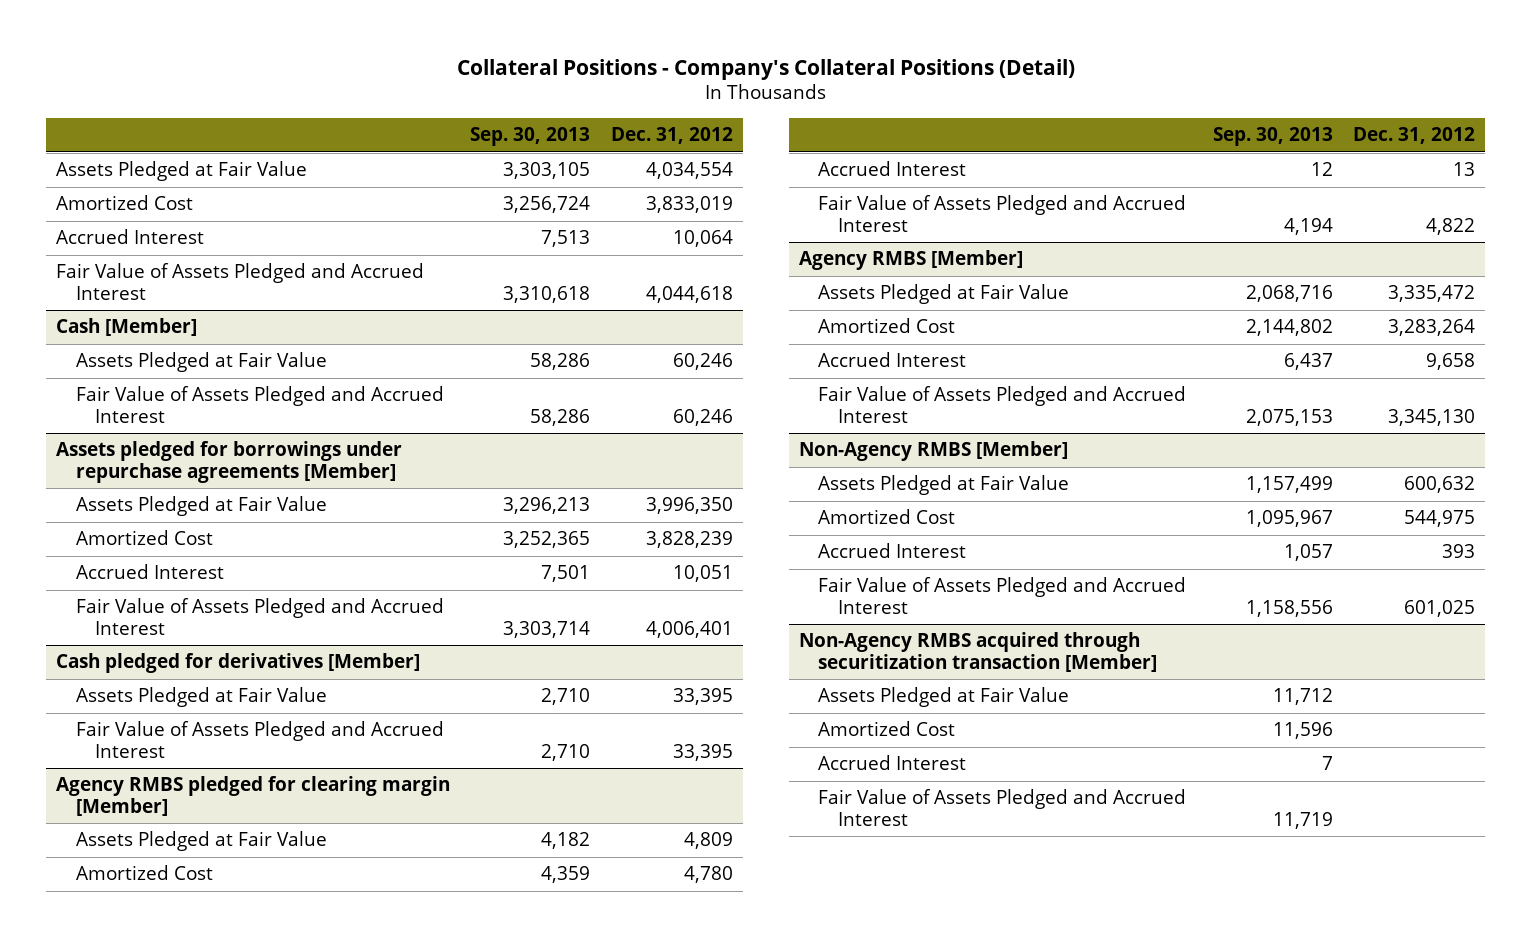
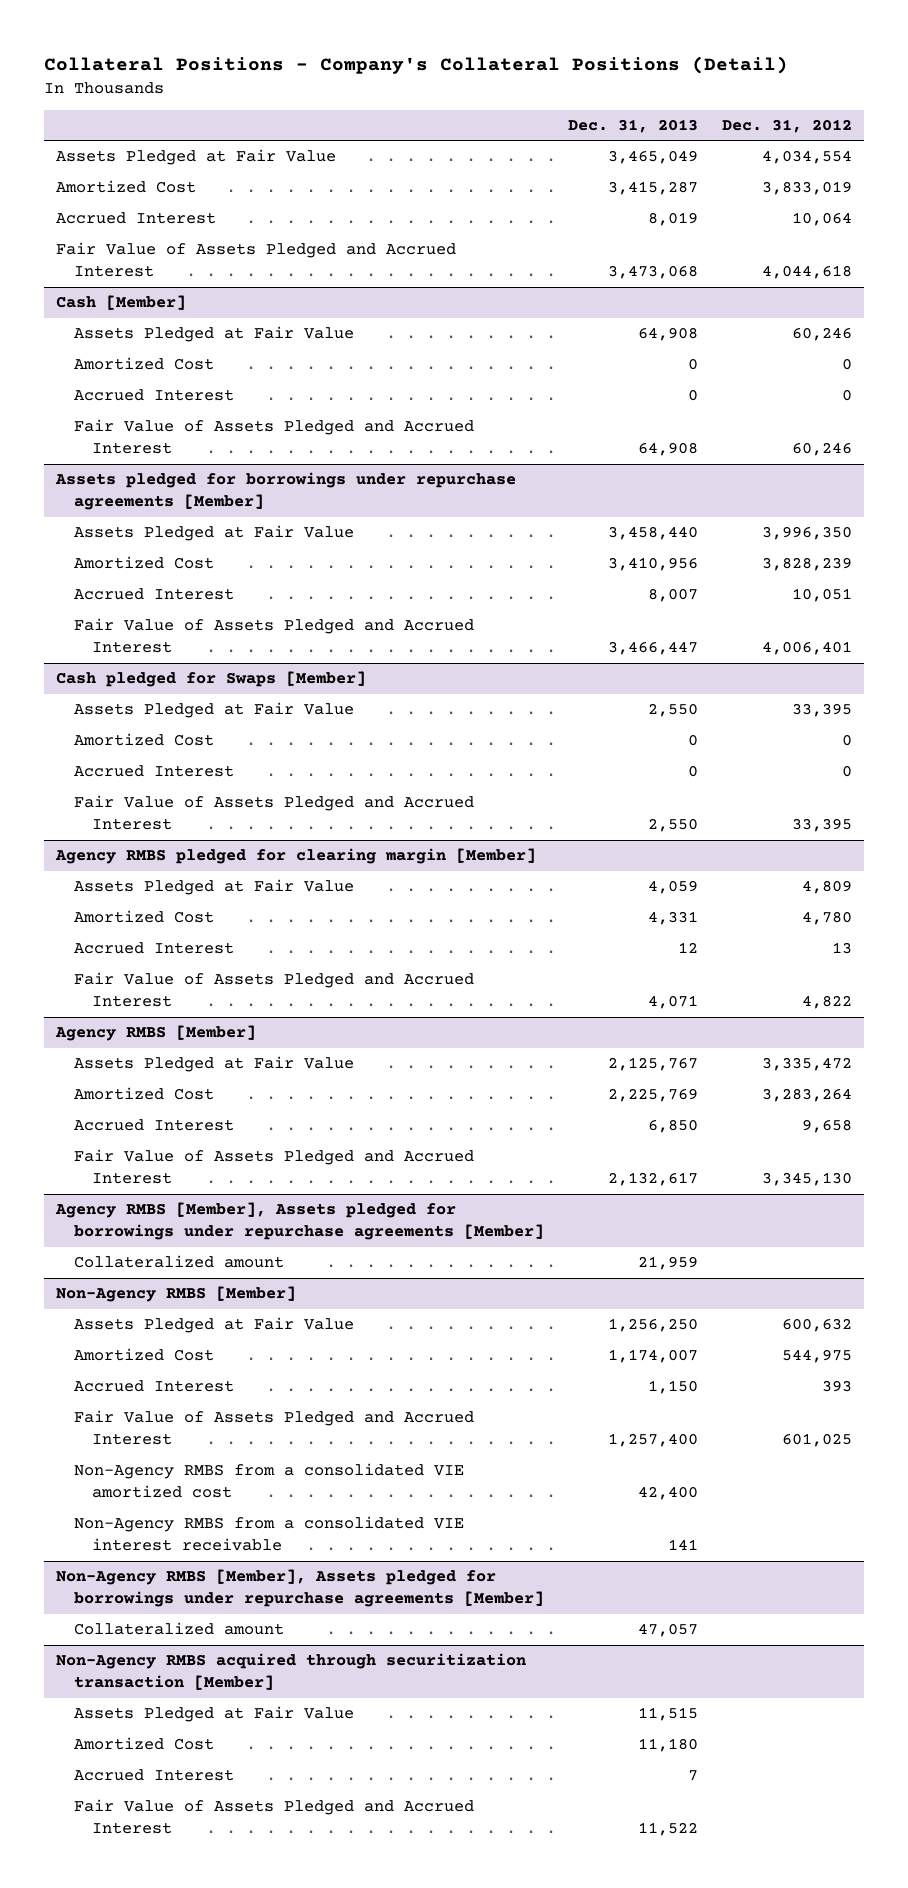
- | Sep. 30, 2013 | Dec. 31, 2012
+ | Dec. 31, 2013 | Dec. 31, 2012
@ Cash [Member]
+ Amortized Cost | 0 | 0
+ Accrued Interest | 0 | 0
- Cash pledged for derivatives [Member]
+ Cash pledged for Swaps [Member]
+ Amortized Cost | 0 | 0
+ Accrued Interest | 0 | 0
+ Agency RMBS [Member], Assets pledged for borrowings under repurchase agreements [Member]
+ Collateralized amount | 21,959 |
@ Non-Agency RMBS [Member]
+ Non-Agency RMBS from a consolidated VIE amortized cost | 42,400 |
+ Non-Agency RMBS from a consolidated VIE interest receivable | 141 |
+ Non-Agency RMBS [Member], Assets pledged for borrowings under repurchase agreements [Member]
+ Collateralized amount | 47,057 |

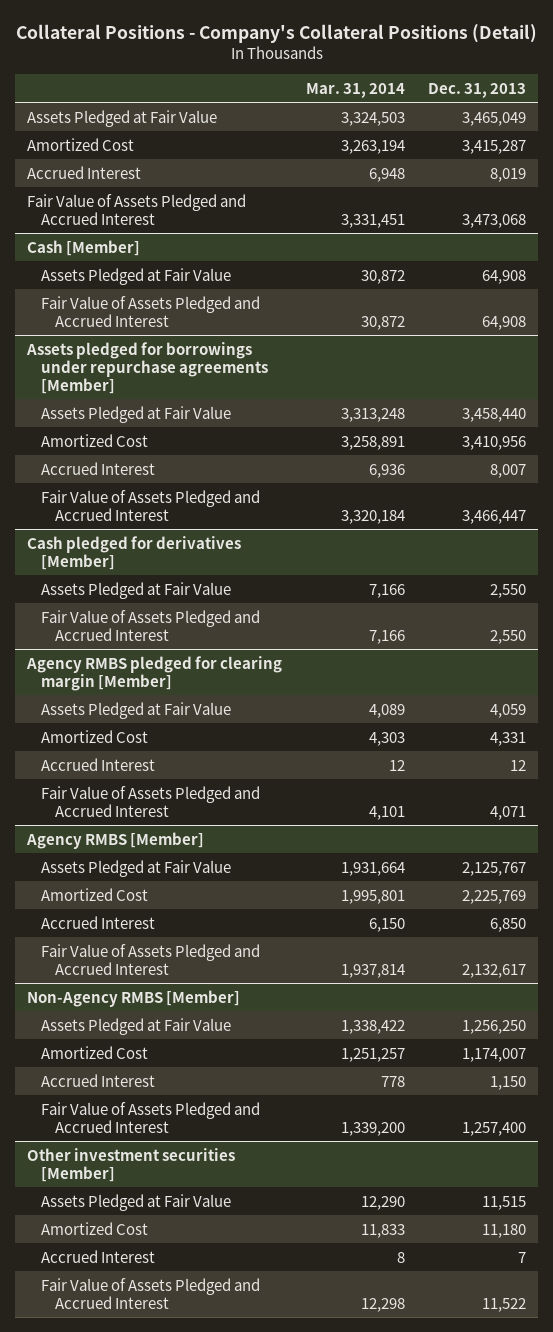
- | Dec. 31, 2013 | Dec. 31, 2012
+ | Mar. 31, 2014 | Dec. 31, 2013
@ Cash [Member]
- Amortized Cost | 0 | 0
- Accrued Interest | 0 | 0
- Cash pledged for Swaps [Member]
+ Cash pledged for derivatives [Member]
- Amortized Cost | 0 | 0
- Accrued Interest | 0 | 0
- Agency RMBS [Member], Assets pledged for borrowings under repurchase agreements [Member]
- Collateralized amount | 21,959 |
@ Non-Agency RMBS [Member]
- Non-Agency RMBS from a consolidated VIE amortized cost | 42,400 |
- Non-Agency RMBS from a consolidated VIE interest receivable | 141 |
- Non-Agency RMBS [Member], Assets pledged for borrowings under repurchase agreements [Member]
- Collateralized amount | 47,057 |
- Non-Agency RMBS acquired through securitization transaction [Member]
+ Other investment securities [Member]

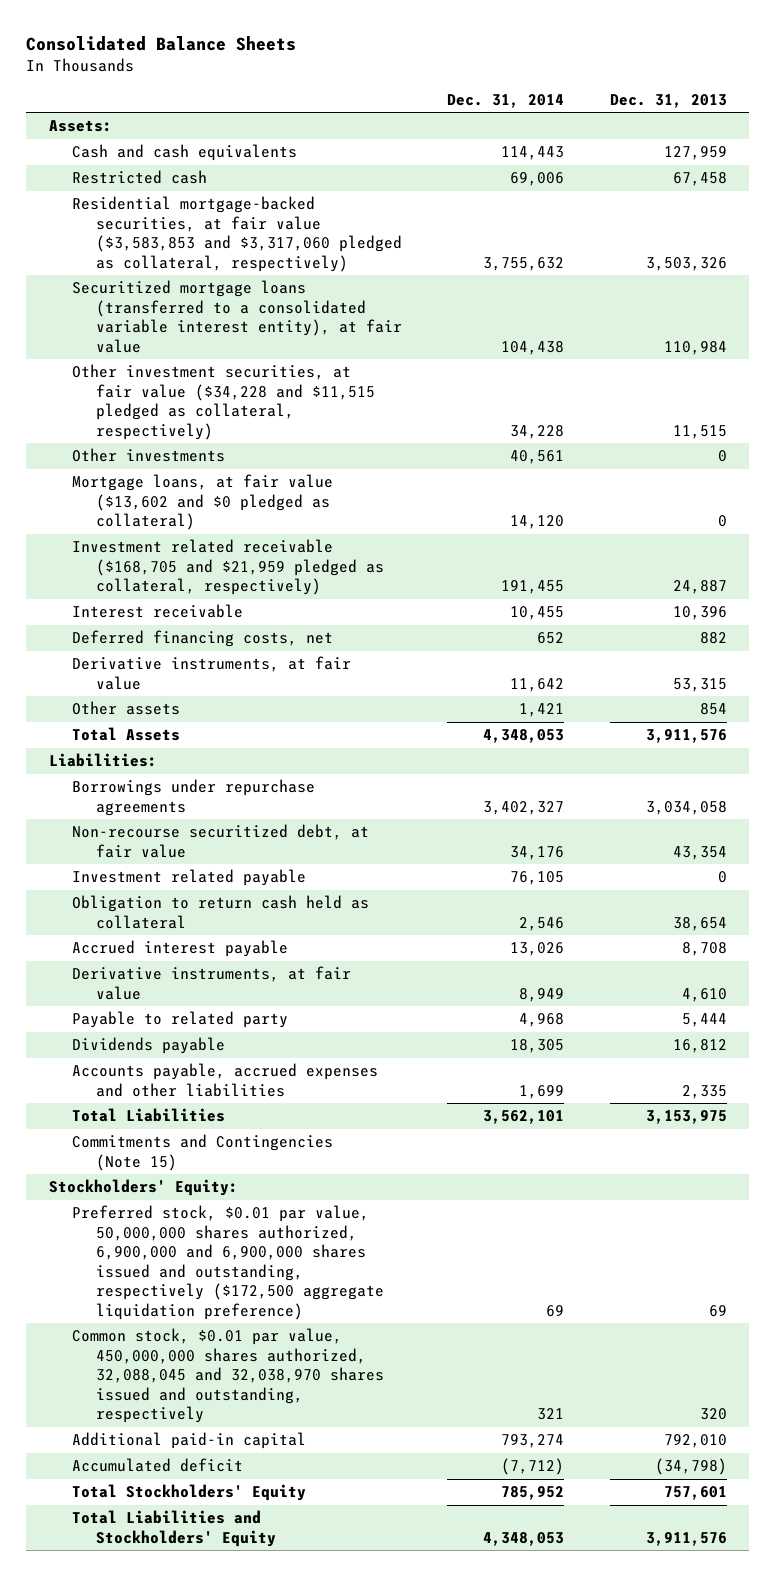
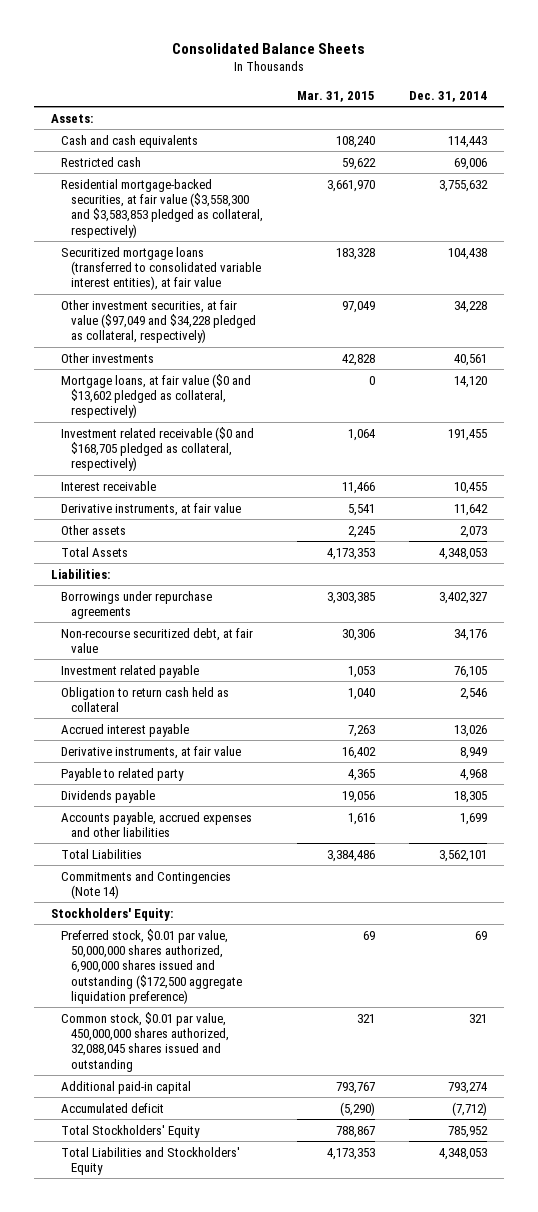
- | Dec. 31, 2014 | Dec. 31, 2013
+ | Mar. 31, 2015 | Dec. 31, 2014
- Residential mortgage-backed securities, at fair value ($3,583,853 and $3,317,060 pledged as collateral, respectively) | 3,755,632 | 3,503,326
- Securitized mortgage loans (transferred to a consolidated variable interest entity), at fair value | 104,438 | 110,984
- Other investment securities, at fair value ($34,228 and $11,515 pledged as collateral, respectively) | 34,228 | 11,515
+ Residential mortgage-backed securities, at fair value ($3,558,300 and $3,583,853 pledged as collateral, respectively) | 3,661,970 | 3,755,632
+ Securitized mortgage loans (transferred to consolidated variable interest entities), at fair value | 183,328 | 104,438
+ Other investment securities, at fair value ($97,049 and $34,228 pledged as collateral, respectively) | 97,049 | 34,228
- Mortgage loans, at fair value ($13,602 and $0 pledged as collateral) | 14,120 | 0
- Investment related receivable ($168,705 and $21,959 pledged as collateral, respectively) | 191,455 | 24,887
+ Mortgage loans, at fair value ($0 and $13,602 pledged as collateral, respectively) | 0 | 14,120
+ Investment related receivable ($0 and $168,705 pledged as collateral, respectively) | 1,064 | 191,455
- Deferred financing costs, net | 652 | 882
- Other assets | 1,421 | 854
+ Other assets | 2,245 | 2,073
- Commitments and Contingencies (Note 15)
+ Commitments and Contingencies (Note 14)
- Preferred stock, $0.01 par value, 50,000,000 shares authorized, 6,900,000 and 6,900,000 shares issued and outstanding, respectively ($172,500 aggregate liquidation preference) | 69 | 69
- Common stock, $0.01 par value, 450,000,000 shares authorized, 32,088,045 and 32,038,970 shares issued and outstanding, respectively | 321 | 320
+ Preferred stock, $0.01 par value, 50,000,000 shares authorized, 6,900,000 shares issued and outstanding ($172,500 aggregate liquidation preference) | 69 | 69
+ Common stock, $0.01 par value, 450,000,000 shares authorized, 32,088,045 shares issued and outstanding | 321 | 321

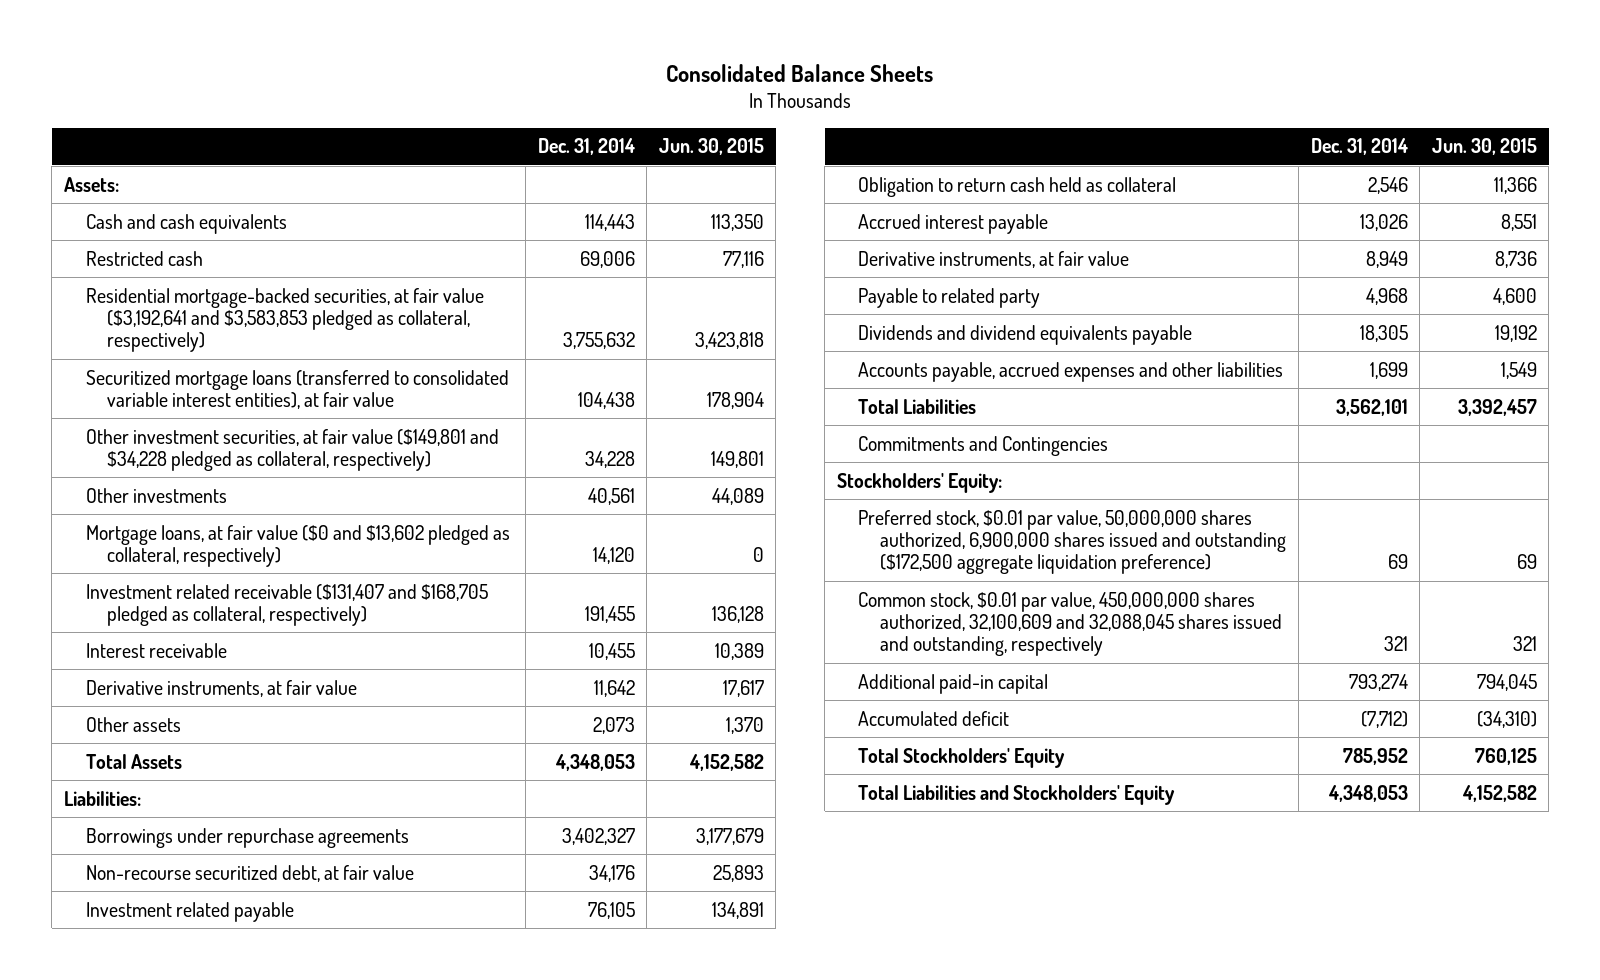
- | Mar. 31, 2015 | Dec. 31, 2014
+ | Dec. 31, 2014 | Jun. 30, 2015
- Residential mortgage-backed securities, at fair value ($3,558,300 and $3,583,853 pledged as collateral, respectively) | 3,661,970 | 3,755,632
+ Residential mortgage-backed securities, at fair value ($3,192,641 and $3,583,853 pledged as collateral, respectively) | 3,755,632 | 3,423,818
- Other investment securities, at fair value ($97,049 and $34,228 pledged as collateral, respectively) | 97,049 | 34,228
+ Other investment securities, at fair value ($149,801 and $34,228 pledged as collateral, respectively) | 34,228 | 149,801
- Investment related receivable ($0 and $168,705 pledged as collateral, respectively) | 1,064 | 191,455
+ Investment related receivable ($131,407 and $168,705 pledged as collateral, respectively) | 191,455 | 136,128
- Dividends payable | 19,056 | 18,305
+ Dividends and dividend equivalents payable | 18,305 | 19,192
- Commitments and Contingencies (Note 14)
+ Commitments and Contingencies
- Common stock, $0.01 par value, 450,000,000 shares authorized, 32,088,045 shares issued and outstanding | 321 | 321
+ Common stock, $0.01 par value, 450,000,000 shares authorized, 32,100,609 and 32,088,045 shares issued and outstanding, respectively | 321 | 321

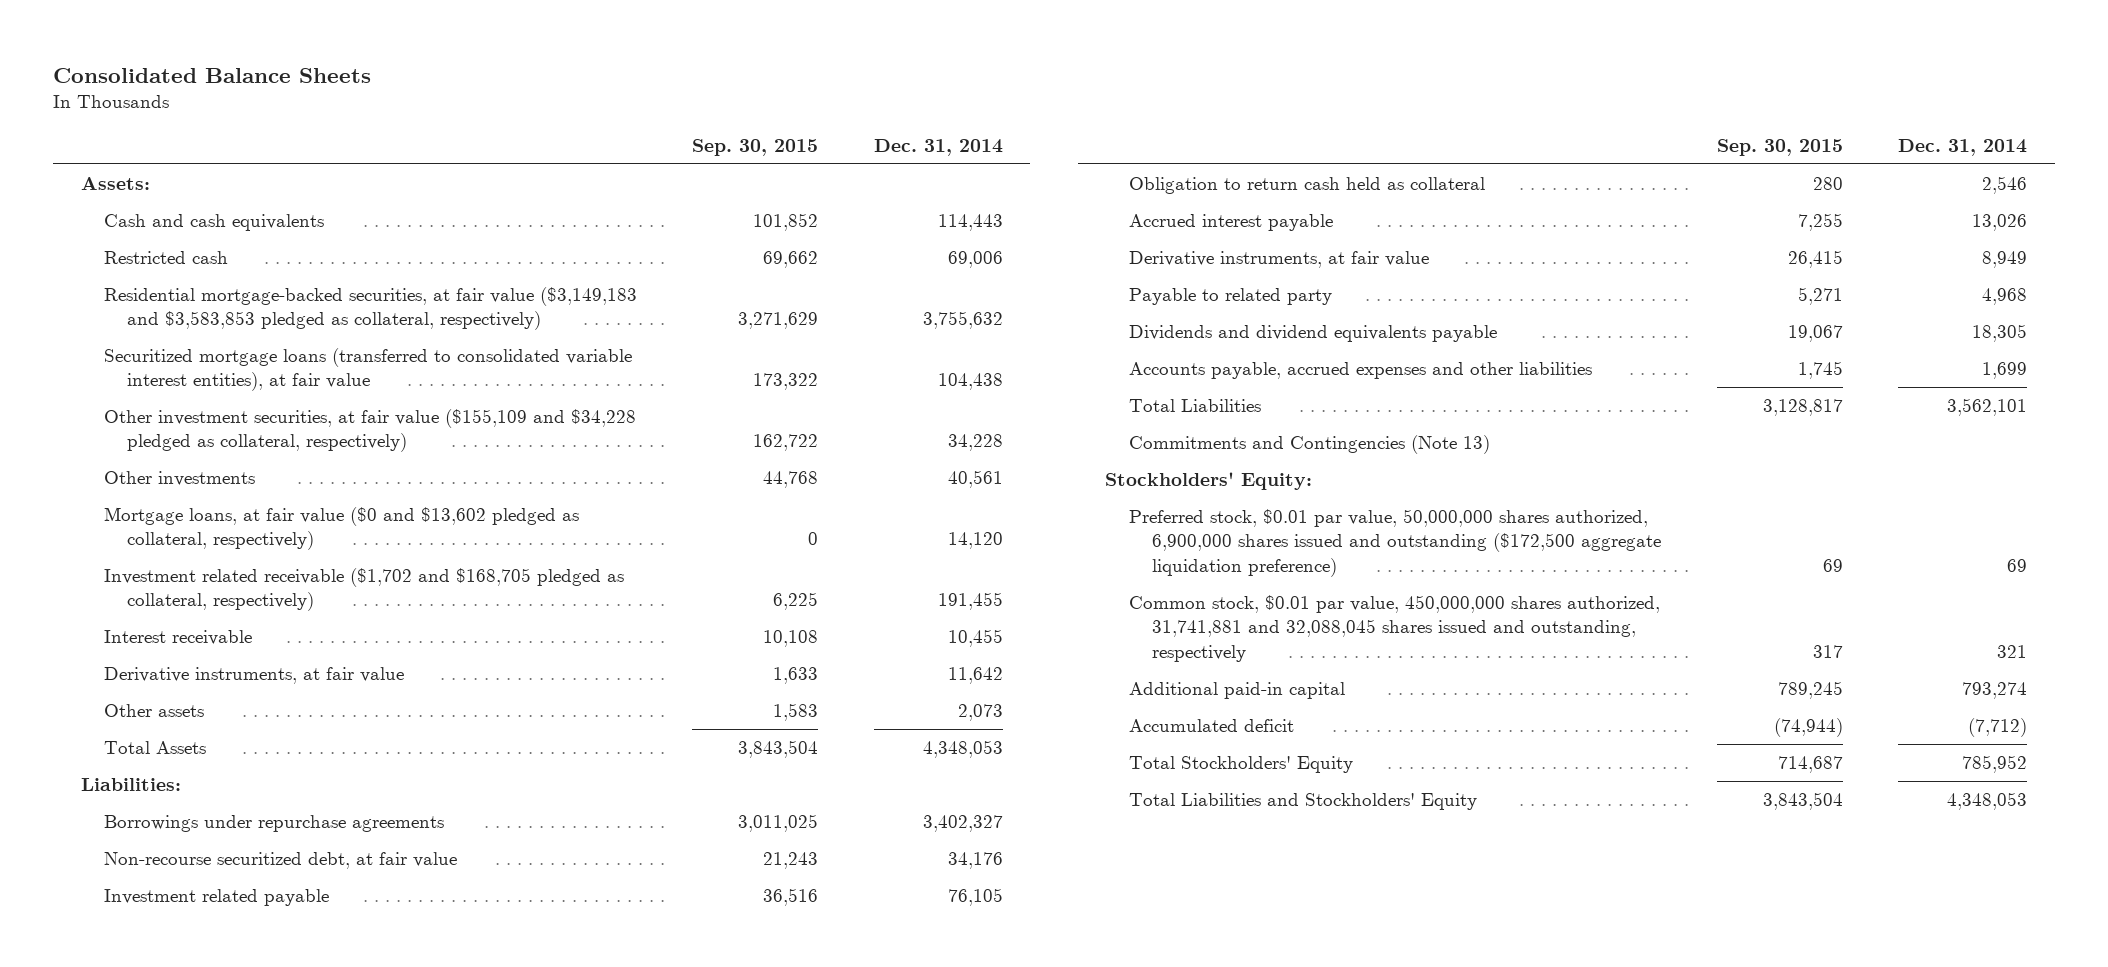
- | Dec. 31, 2014 | Jun. 30, 2015
+ | Sep. 30, 2015 | Dec. 31, 2014
- Residential mortgage-backed securities, at fair value ($3,192,641 and $3,583,853 pledged as collateral, respectively) | 3,755,632 | 3,423,818
+ Residential mortgage-backed securities, at fair value ($3,149,183 and $3,583,853 pledged as collateral, respectively) | 3,271,629 | 3,755,632
- Other investment securities, at fair value ($149,801 and $34,228 pledged as collateral, respectively) | 34,228 | 149,801
+ Other investment securities, at fair value ($155,109 and $34,228 pledged as collateral, respectively) | 162,722 | 34,228
- Investment related receivable ($131,407 and $168,705 pledged as collateral, respectively) | 191,455 | 136,128
+ Investment related receivable ($1,702 and $168,705 pledged as collateral, respectively) | 6,225 | 191,455
- Commitments and Contingencies
+ Commitments and Contingencies (Note 13)
- Common stock, $0.01 par value, 450,000,000 shares authorized, 32,100,609 and 32,088,045 shares issued and outstanding, respectively | 321 | 321
+ Common stock, $0.01 par value, 450,000,000 shares authorized, 31,741,881 and 32,088,045 shares issued and outstanding, respectively | 317 | 321

